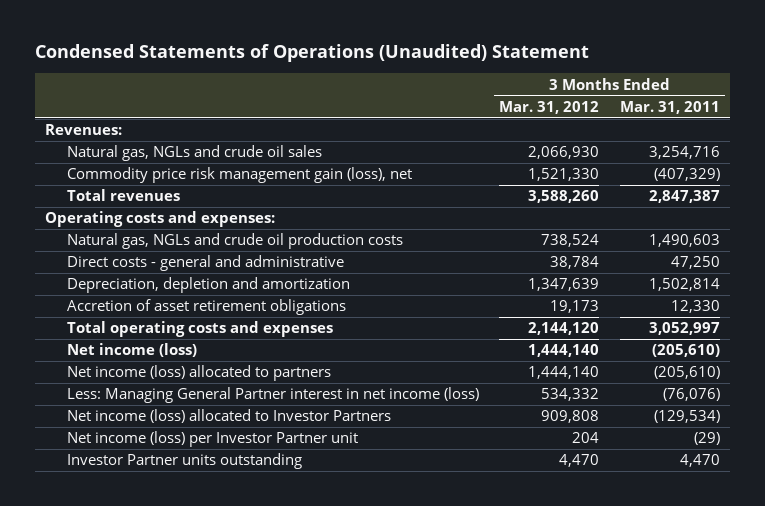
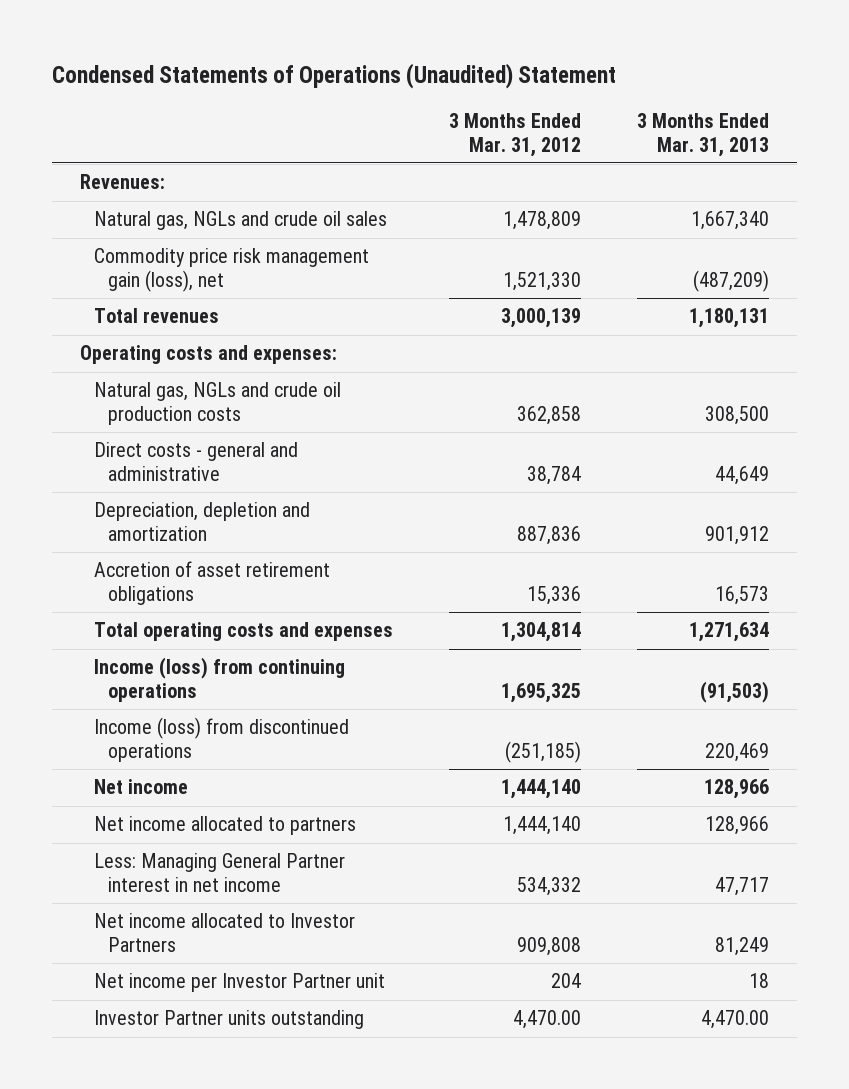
- | 3 Months Ended Mar. 31, 2012 | 3 Months Ended Mar. 31, 2011
+ | 3 Months Ended Mar. 31, 2012 | 3 Months Ended Mar. 31, 2013
- Natural gas, NGLs and crude oil sales | 2,066,930 | 3,254,716
+ Natural gas, NGLs and crude oil sales | 1,478,809 | 1,667,340
- Total revenues | 3,588,260 | 2,847,387
+ Total revenues | 3,000,139 | 1,180,131
- Natural gas, NGLs and crude oil production costs | 738,524 | 1,490,603
+ Natural gas, NGLs and crude oil production costs | 362,858 | 308,500
- Depreciation, depletion and amortization | 1,347,639 | 1,502,814
- Accretion of asset retirement obligations | 19,173 | 12,330
- Total operating costs and expenses | 2,144,120 | 3,052,997
- Net income (loss) | 1,444,140 | (205,610)
- Net income (loss) allocated to partners | 1,444,140 | (205,610)
- Less: Managing General Partner interest in net income (loss) | 534,332 | (76,076)
- Net income (loss) allocated to Investor Partners | 909,808 | (129,534)
- Net income (loss) per Investor Partner unit | 204 | (29)
- Investor Partner units outstanding | 4,470 | 4,470
+ Depreciation, depletion and amortization | 887,836 | 901,912
+ Accretion of asset retirement obligations | 15,336 | 16,573
+ Total operating costs and expenses | 1,304,814 | 1,271,634
+ Income (loss) from continuing operations | 1,695,325 | (91,503)
+ Income (loss) from discontinued operations | (251,185) | 220,469
+ Net income | 1,444,140 | 128,966
+ Net income allocated to partners | 1,444,140 | 128,966
+ Less: Managing General Partner interest in net income | 534,332 | 47,717
+ Net income allocated to Investor Partners | 909,808 | 81,249
+ Net income per Investor Partner unit | 204 | 18
+ Investor Partner units outstanding | 4,470.00 | 4,470.00

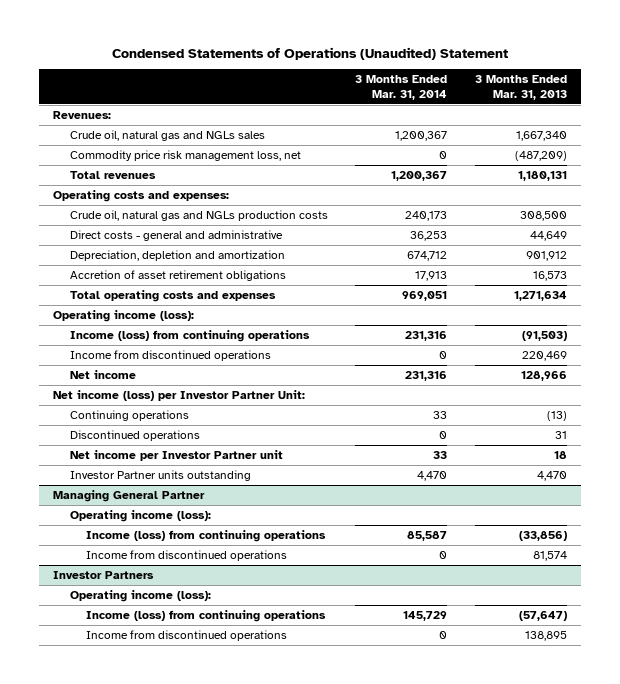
- | 3 Months Ended Mar. 31, 2012 | 3 Months Ended Mar. 31, 2013
+ | 3 Months Ended Mar. 31, 2014 | 3 Months Ended Mar. 31, 2013
- Natural gas, NGLs and crude oil sales | 1,478,809 | 1,667,340
- Commodity price risk management gain (loss), net | 1,521,330 | (487,209)
+ Crude oil, natural gas and NGLs sales | 1,200,367 | 1,667,340
+ Commodity price risk management loss, net | 0 | (487,209)
- Natural gas, NGLs and crude oil production costs | 362,858 | 308,500
+ Crude oil, natural gas and NGLs production costs | 240,173 | 308,500
+ Operating income (loss):
- Income (loss) from discontinued operations | (251,185) | 220,469
+ Income from discontinued operations | 0 | 220,469
- Net income allocated to partners | 1,444,140 | 128,966
- Less: Managing General Partner interest in net income | 534,332 | 47,717
- Net income allocated to Investor Partners | 909,808 | 81,249
+ Net income (loss) per Investor Partner Unit:
+ Continuing operations | 33 | (13)
+ Discontinued operations | 0 | 31
- Investor Partner units outstanding | 4,470.00 | 4,470.00
+ Investor Partner units outstanding | 4,470 | 4,470
+ Managing General Partner
+ Operating income (loss):
+ Income (loss) from continuing operations | 85,587 | (33,856)
+ Income from discontinued operations | 0 | 81,574
+ Investor Partners
+ Operating income (loss):
+ Income (loss) from continuing operations | 145,729 | (57,647)
+ Income from discontinued operations | 0 | 138,895

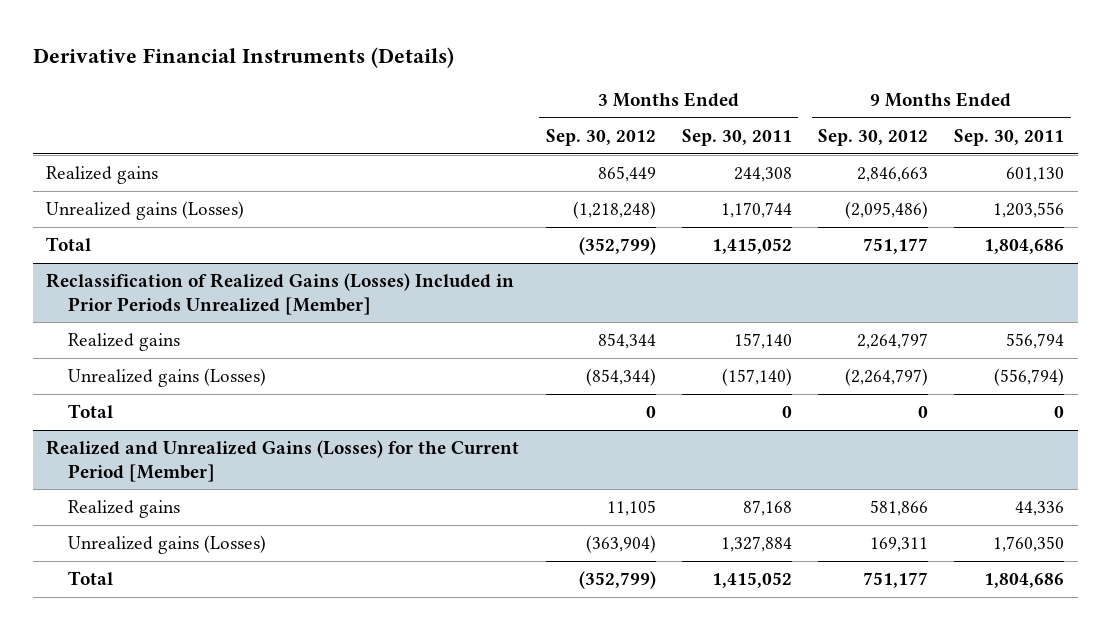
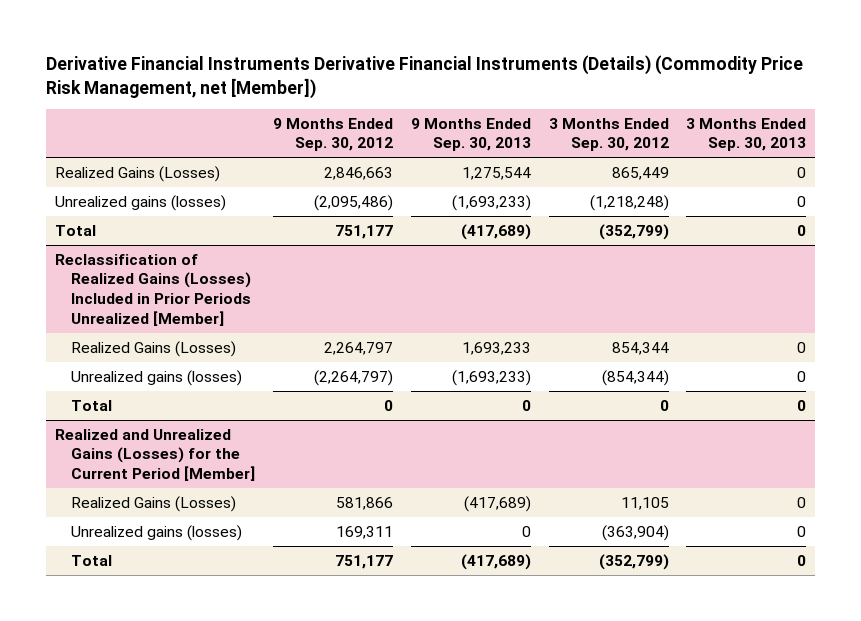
- Derivative Financial Instruments (Details)
+ Derivative Financial Instruments Derivative Financial Instruments (Details) (Commodity Price Risk Management, net [Member])
- | 3 Months Ended Sep. 30, 2012 | 3 Months Ended Sep. 30, 2011 | 9 Months Ended Sep. 30, 2012 | 9 Months Ended Sep. 30, 2011
+ | 9 Months Ended Sep. 30, 2012 | 9 Months Ended Sep. 30, 2013 | 3 Months Ended Sep. 30, 2012 | 3 Months Ended Sep. 30, 2013
- Realized gains | 865,449 | 244,308 | 2,846,663 | 601,130
- Unrealized gains (Losses) | (1,218,248) | 1,170,744 | (2,095,486) | 1,203,556
+ Realized Gains (Losses) | 2,846,663 | 1,275,544 | 865,449 | 0
+ Unrealized gains (losses) | (2,095,486) | (1,693,233) | (1,218,248) | 0
@ Reclassification of Realized Gains (Losses) Included in Prior Periods Unrealized [Member]
- Realized gains | 854,344 | 157,140 | 2,264,797 | 556,794
- Unrealized gains (Losses) | (854,344) | (157,140) | (2,264,797) | (556,794)
+ Realized Gains (Losses) | 2,264,797 | 1,693,233 | 854,344 | 0
+ Unrealized gains (losses) | (2,264,797) | (1,693,233) | (854,344) | 0
@ Realized and Unrealized Gains (Losses) for the Current Period [Member]
- Realized gains | 11,105 | 87,168 | 581,866 | 44,336
- Unrealized gains (Losses) | (363,904) | 1,327,884 | 169,311 | 1,760,350
+ Realized Gains (Losses) | 581,866 | (417,689) | 11,105 | 0
+ Unrealized gains (losses) | 169,311 | 0 | (363,904) | 0

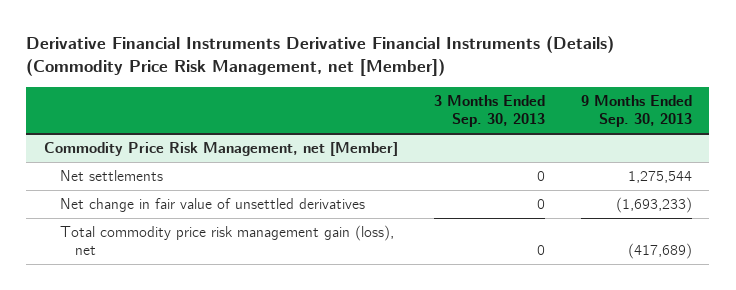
- | 9 Months Ended Sep. 30, 2012 | 9 Months Ended Sep. 30, 2013 | 3 Months Ended Sep. 30, 2012 | 3 Months Ended Sep. 30, 2013
+ | 3 Months Ended Sep. 30, 2013 | 9 Months Ended Sep. 30, 2013
- Realized Gains (Losses) | 2,846,663 | 1,275,544 | 865,449 | 0
- Unrealized gains (losses) | (2,095,486) | (1,693,233) | (1,218,248) | 0
- Total | 751,177 | (417,689) | (352,799) | 0
- Reclassification of Realized Gains (Losses) Included in Prior Periods Unrealized [Member]
- Realized Gains (Losses) | 2,264,797 | 1,693,233 | 854,344 | 0
- Unrealized gains (losses) | (2,264,797) | (1,693,233) | (854,344) | 0
- Total | 0 | 0 | 0 | 0
- Realized and Unrealized Gains (Losses) for the Current Period [Member]
- Realized Gains (Losses) | 581,866 | (417,689) | 11,105 | 0
- Unrealized gains (losses) | 169,311 | 0 | (363,904) | 0
- Total | 751,177 | (417,689) | (352,799) | 0
+ Commodity Price Risk Management, net [Member]
+ Net settlements | 0 | 1,275,544
+ Net change in fair value of unsettled derivatives | 0 | (1,693,233)
+ Total commodity price risk management gain (loss), net | 0 | (417,689)

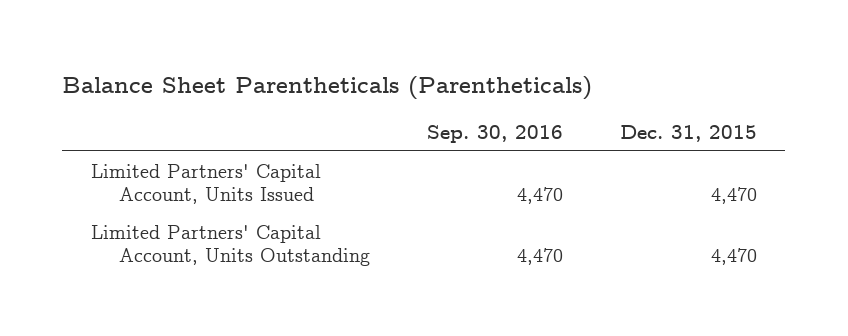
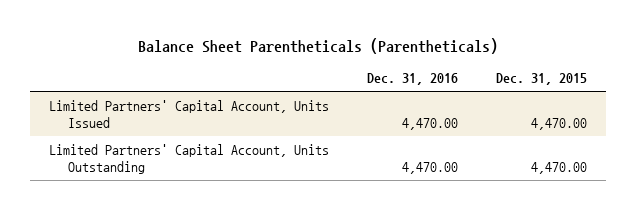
- | Sep. 30, 2016 | Dec. 31, 2015
+ | Dec. 31, 2016 | Dec. 31, 2015
- Limited Partners' Capital Account, Units Issued | 4,470 | 4,470
- Limited Partners' Capital Account, Units Outstanding | 4,470 | 4,470
+ Limited Partners' Capital Account, Units Issued | 4,470.00 | 4,470.00
+ Limited Partners' Capital Account, Units Outstanding | 4,470.00 | 4,470.00

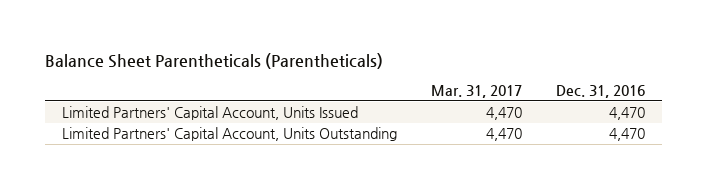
- | Dec. 31, 2016 | Dec. 31, 2015
+ | Mar. 31, 2017 | Dec. 31, 2016
- Limited Partners' Capital Account, Units Issued | 4,470.00 | 4,470.00
- Limited Partners' Capital Account, Units Outstanding | 4,470.00 | 4,470.00
+ Limited Partners' Capital Account, Units Issued | 4,470 | 4,470
+ Limited Partners' Capital Account, Units Outstanding | 4,470 | 4,470

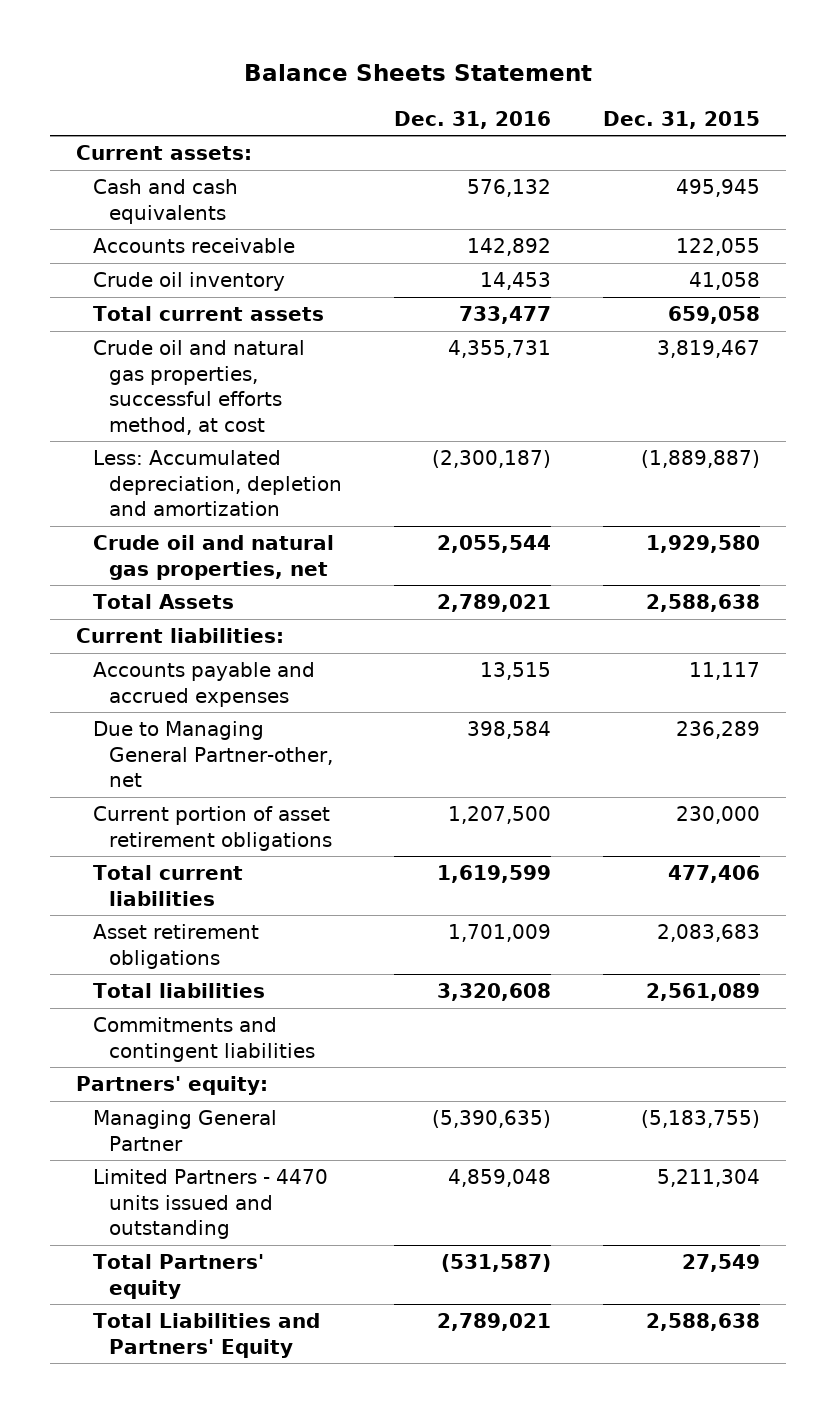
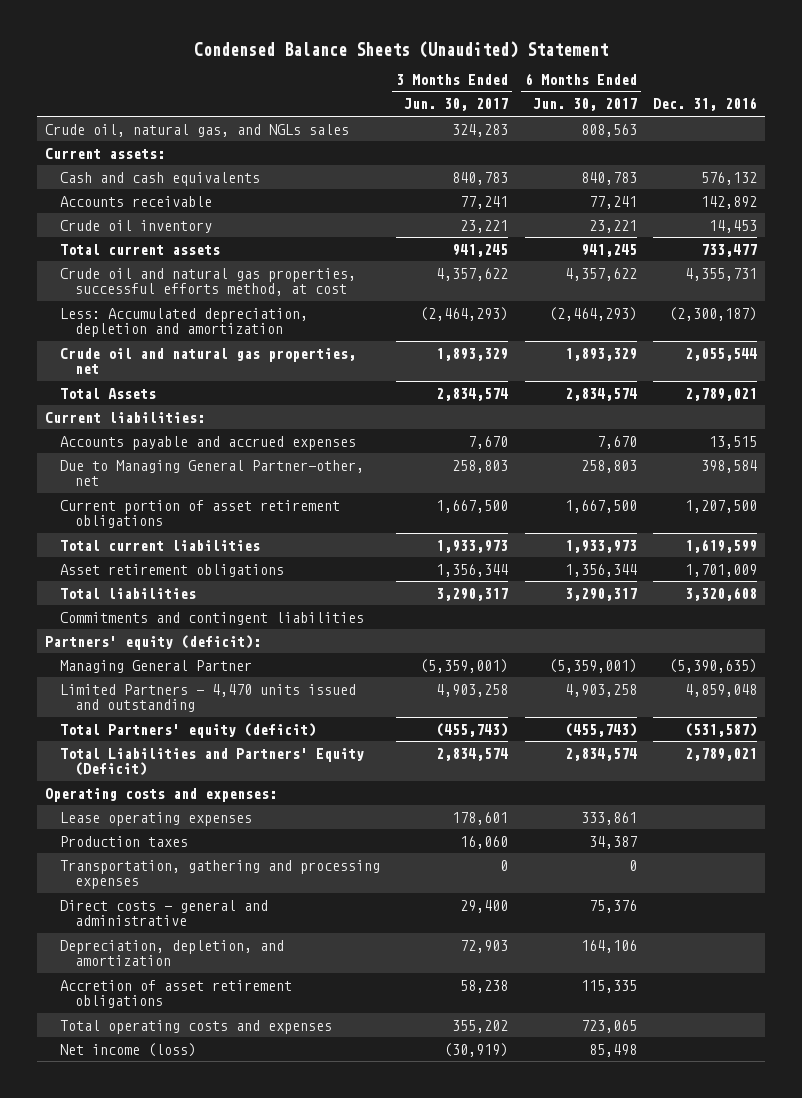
- Balance Sheets Statement
+ Condensed Balance Sheets (Unaudited) Statement
- | Dec. 31, 2016 | Dec. 31, 2015
+ | 3 Months Ended Jun. 30, 2017 | 6 Months Ended Jun. 30, 2017 | Dec. 31, 2016
+ Crude oil, natural gas, and NGLs sales | 324,283 | 808,563 |
- Partners' equity:
+ Partners' equity (deficit):
- Limited Partners - 4470 units issued and outstanding | 4,859,048 | 5,211,304
- Total Partners' equity | (531,587) | 27,549
- Total Liabilities and Partners' Equity | 2,789,021 | 2,588,638
+ Limited Partners - 4,470 units issued and outstanding | 4,903,258 | 4,903,258 | 4,859,048
+ Total Partners' equity (deficit) | (455,743) | (455,743) | (531,587)
+ Total Liabilities and Partners' Equity (Deficit) | 2,834,574 | 2,834,574 | 2,789,021
+ Operating costs and expenses:
+ Lease operating expenses | 178,601 | 333,861 |
+ Production taxes | 16,060 | 34,387 |
+ Transportation, gathering and processing expenses | 0 | 0 |
+ Direct costs - general and administrative | 29,400 | 75,376 |
+ Depreciation, depletion, and amortization | 72,903 | 164,106 |
+ Accretion of asset retirement obligations | 58,238 | 115,335 |
+ Total operating costs and expenses | 355,202 | 723,065 |
+ Net income (loss) | (30,919) | 85,498 |

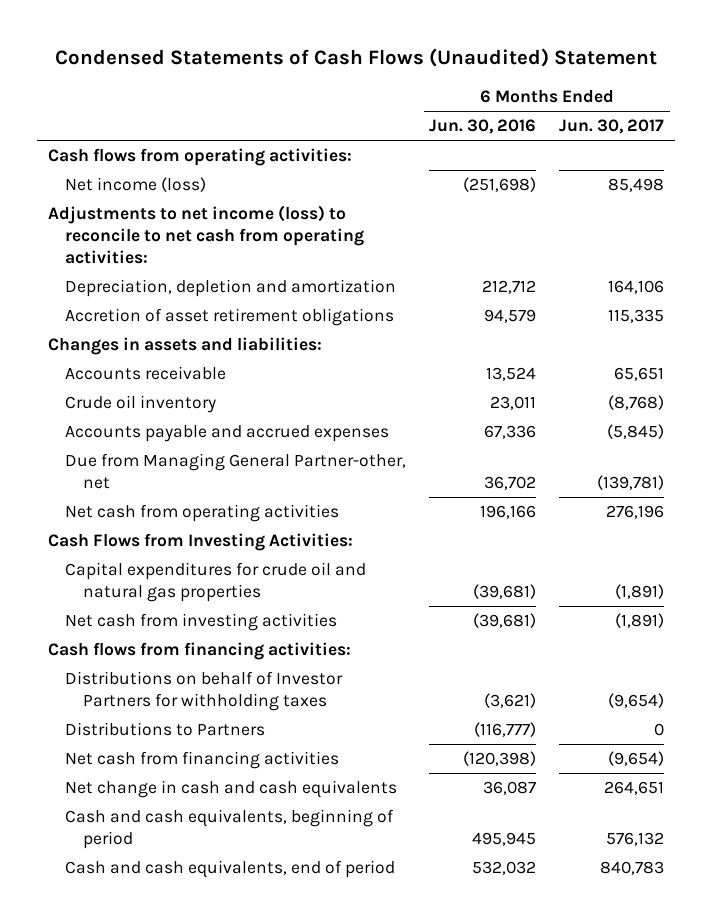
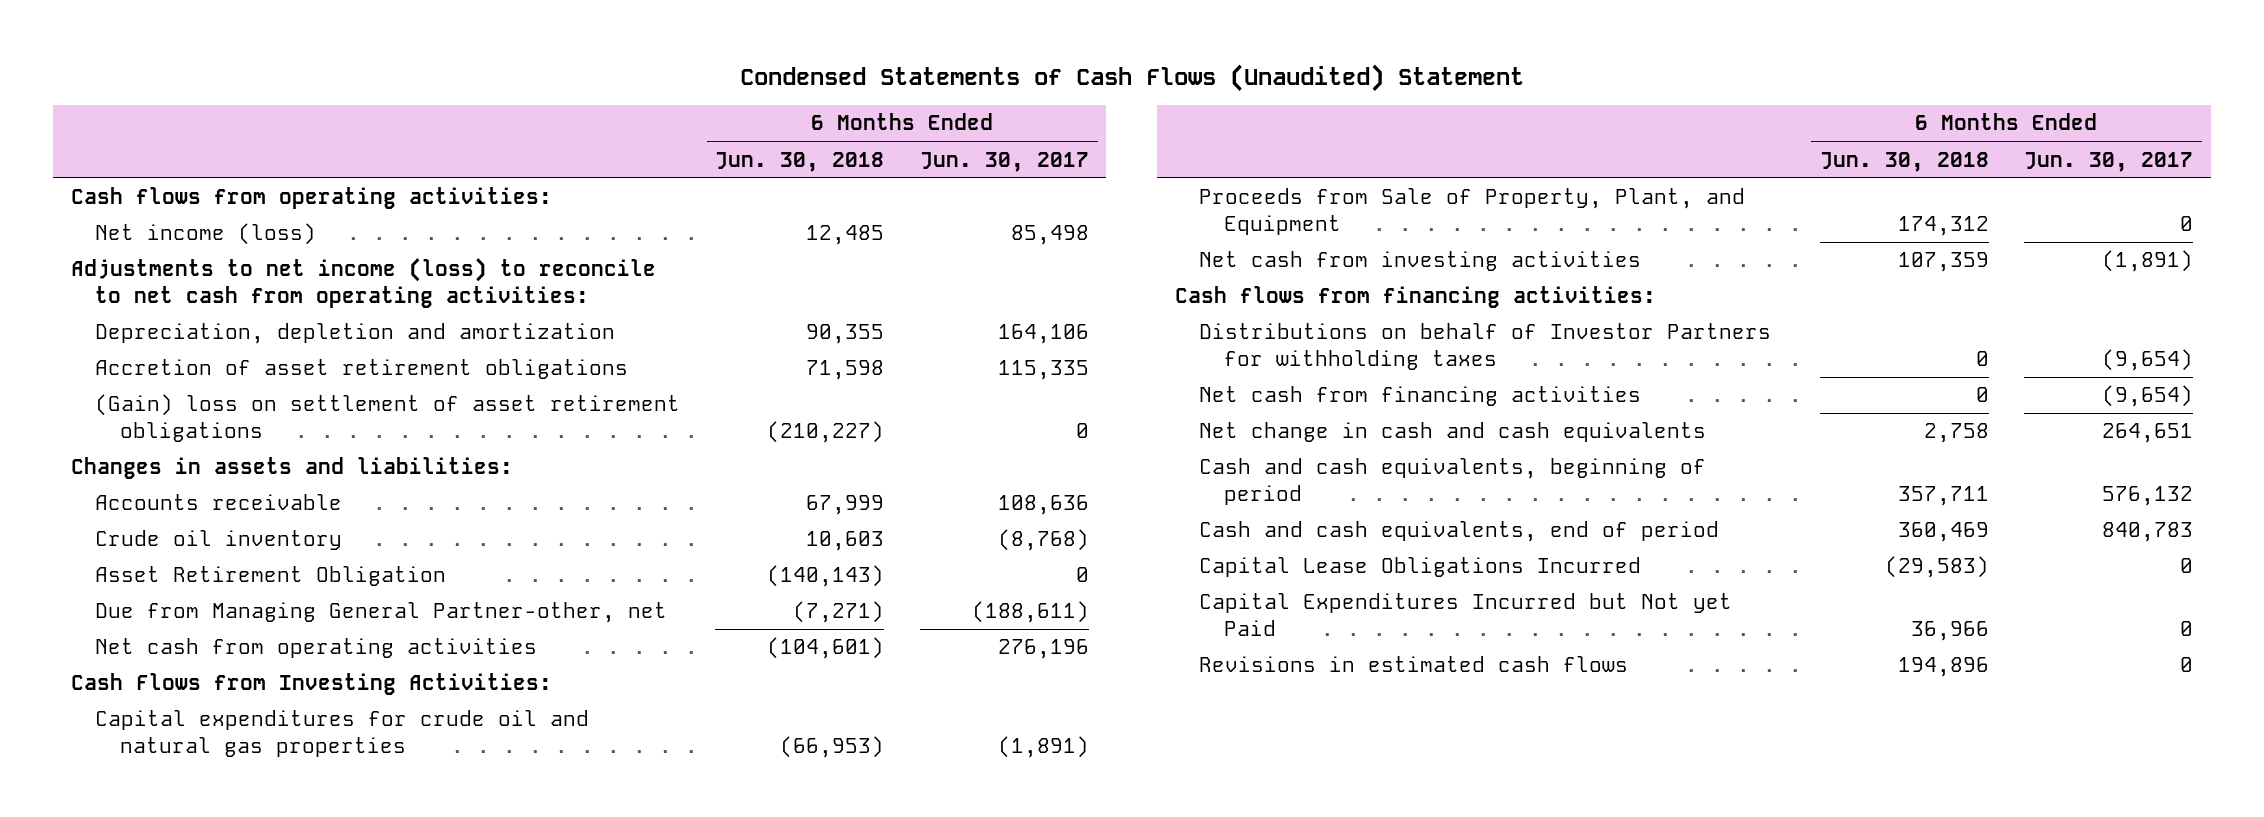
- | 6 Months Ended Jun. 30, 2016 | 6 Months Ended Jun. 30, 2017
+ | 6 Months Ended Jun. 30, 2018 | 6 Months Ended Jun. 30, 2017
+ (Gain) loss on settlement of asset retirement obligations | (210,227) | 0
- Accounts receivable | 13,524 | 65,651
+ Accounts receivable | 67,999 | 108,636
- Accounts payable and accrued expenses | 67,336 | (5,845)
- Due from Managing General Partner-other, net | 36,702 | (139,781)
+ Asset Retirement Obligation | (140,143) | 0
+ Due from Managing General Partner-other, net | (7,271) | (188,611)
+ Proceeds from Sale of Property, Plant, and Equipment | 174,312 | 0
- Distributions to Partners | (116,777) | 0
+ Capital Lease Obligations Incurred | (29,583) | 0
+ Capital Expenditures Incurred but Not yet Paid | 36,966 | 0
+ Revisions in estimated cash flows | 194,896 | 0

